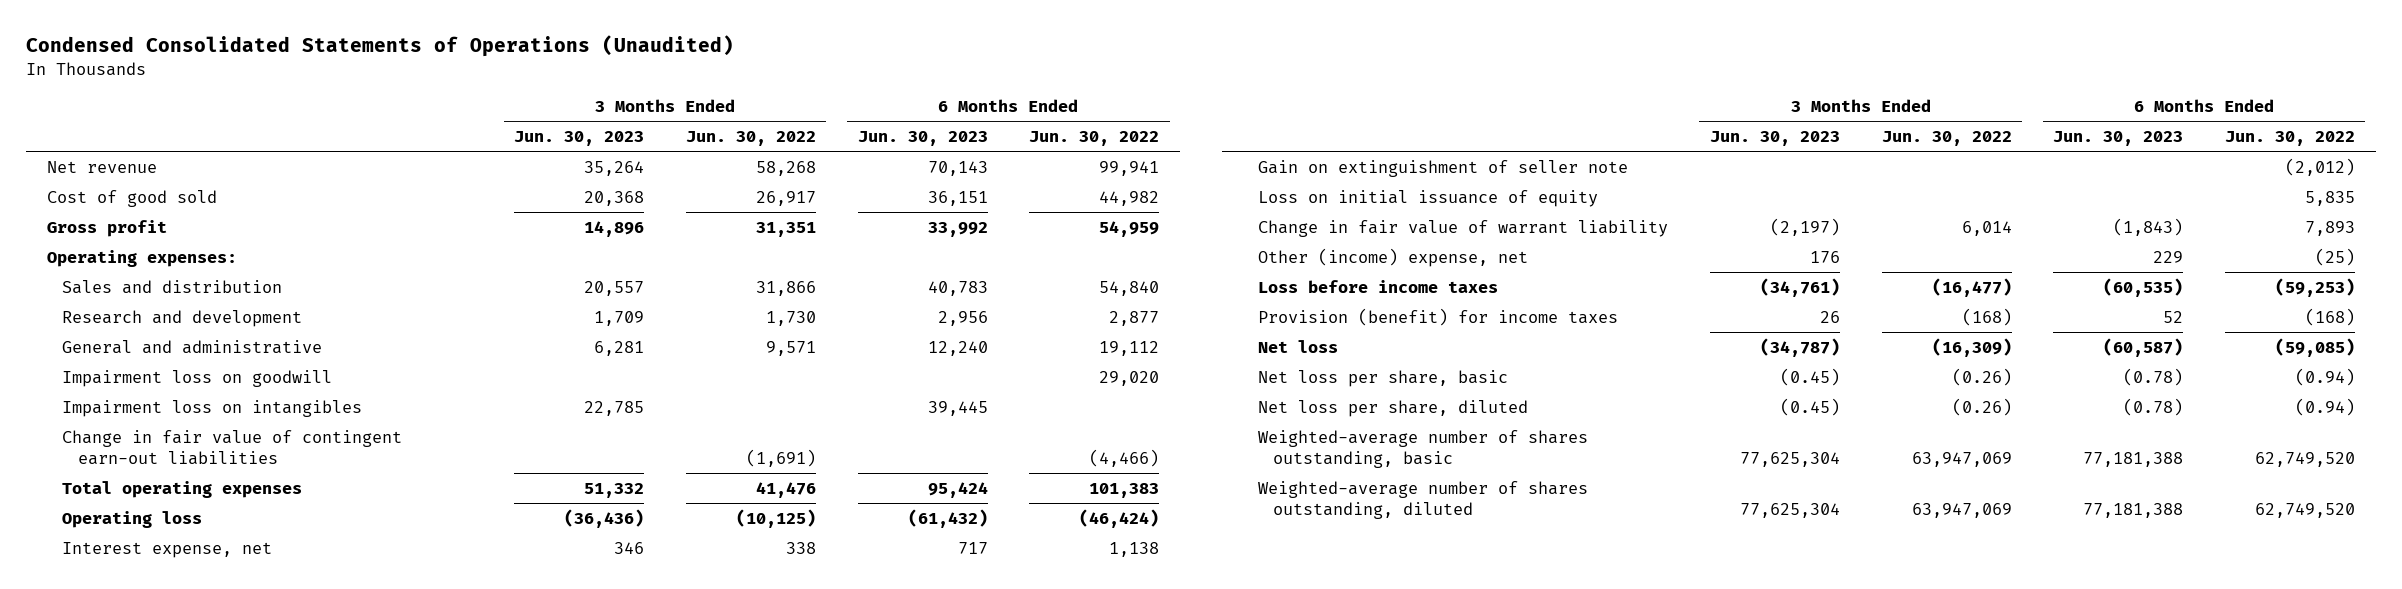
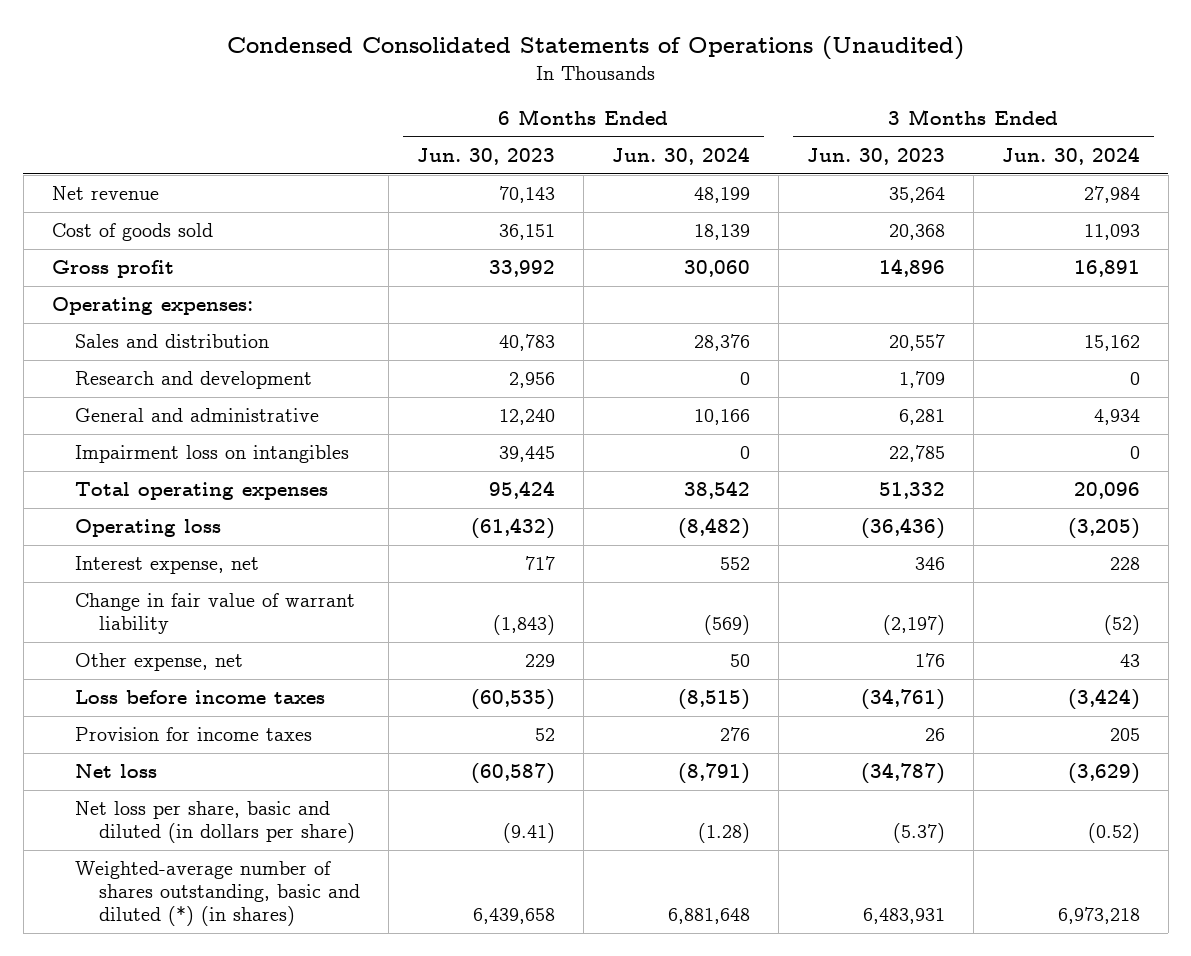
- | 3 Months Ended Jun. 30, 2023 | 3 Months Ended Jun. 30, 2022 | 6 Months Ended Jun. 30, 2023 | 6 Months Ended Jun. 30, 2022
+ | 6 Months Ended Jun. 30, 2023 | 6 Months Ended Jun. 30, 2024 | 3 Months Ended Jun. 30, 2023 | 3 Months Ended Jun. 30, 2024
- Cost of good sold | 20,368 | 26,917 | 36,151 | 44,982
+ Cost of goods sold | 36,151 | 18,139 | 20,368 | 11,093
- Impairment loss on goodwill | | | | 29,020
- Change in fair value of contingent earn-out liabilities | | (1,691) | | (4,466)
- Gain on extinguishment of seller note | | | | (2,012)
- Loss on initial issuance of equity | | | | 5,835
- Other (income) expense, net | 176 | | 229 | (25)
+ Other expense, net | 229 | 50 | 176 | 43
- Provision (benefit) for income taxes | 26 | (168) | 52 | (168)
+ Provision for income taxes | 52 | 276 | 26 | 205
- Net loss per share, basic | (0.45) | (0.26) | (0.78) | (0.94)
- Net loss per share, diluted | (0.45) | (0.26) | (0.78) | (0.94)
- Weighted-average number of shares outstanding, basic | 77,625,304 | 63,947,069 | 77,181,388 | 62,749,520
- Weighted-average number of shares outstanding, diluted | 77,625,304 | 63,947,069 | 77,181,388 | 62,749,520
+ Net loss per share, basic and diluted (in dollars per share) | (9.41) | (1.28) | (5.37) | (0.52)
+ Weighted-average number of shares outstanding, basic and diluted (*) (in shares) | 6,439,658 | 6,881,648 | 6,483,931 | 6,973,218

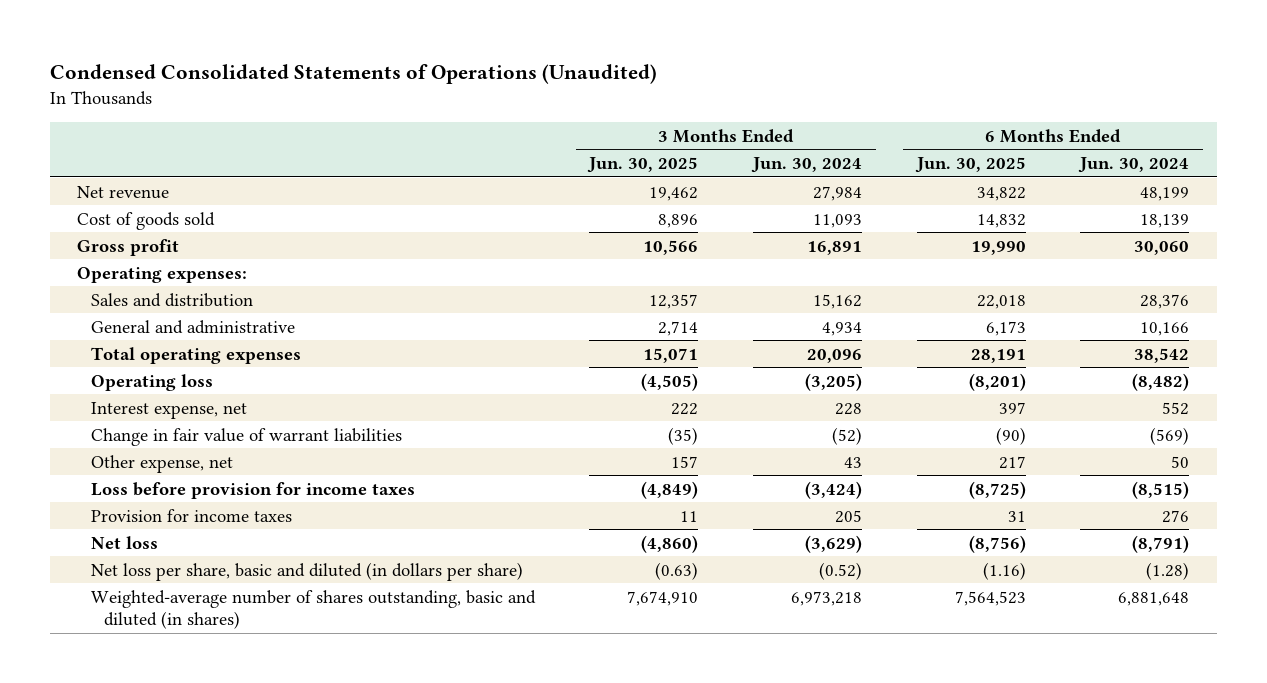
- | 6 Months Ended Jun. 30, 2023 | 6 Months Ended Jun. 30, 2024 | 3 Months Ended Jun. 30, 2023 | 3 Months Ended Jun. 30, 2024
+ | 3 Months Ended Jun. 30, 2025 | 3 Months Ended Jun. 30, 2024 | 6 Months Ended Jun. 30, 2025 | 6 Months Ended Jun. 30, 2024
- Research and development | 2,956 | 0 | 1,709 | 0
- Impairment loss on intangibles | 39,445 | 0 | 22,785 | 0
- Change in fair value of warrant liability | (1,843) | (569) | (2,197) | (52)
+ Change in fair value of warrant liabilities | (35) | (52) | (90) | (569)
- Loss before income taxes | (60,535) | (8,515) | (34,761) | (3,424)
+ Loss before provision for income taxes | (4,849) | (3,424) | (8,725) | (8,515)
- Weighted-average number of shares outstanding, basic and diluted (*) (in shares) | 6,439,658 | 6,881,648 | 6,483,931 | 6,973,218
+ Weighted-average number of shares outstanding, basic and diluted (in shares) | 7,674,910 | 6,973,218 | 7,564,523 | 6,881,648

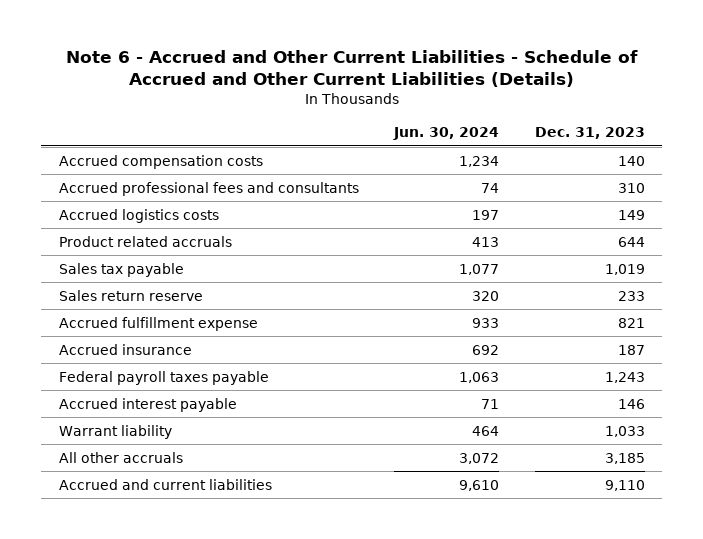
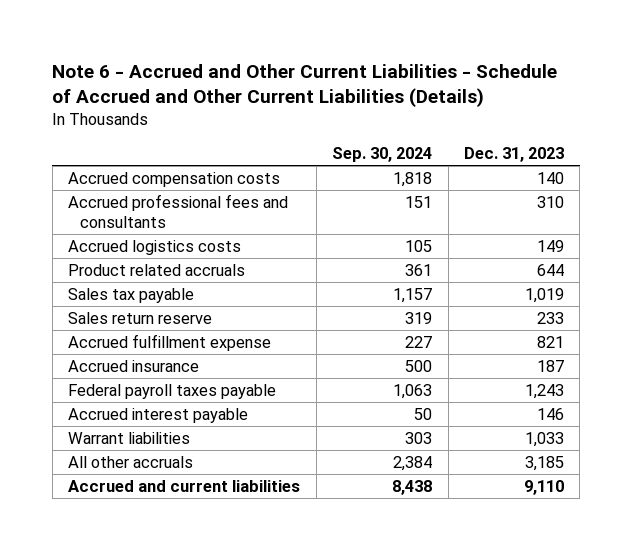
- | Jun. 30, 2024 | Dec. 31, 2023
+ | Sep. 30, 2024 | Dec. 31, 2023
- Warrant liability | 464 | 1,033
+ Warrant liabilities | 303 | 1,033

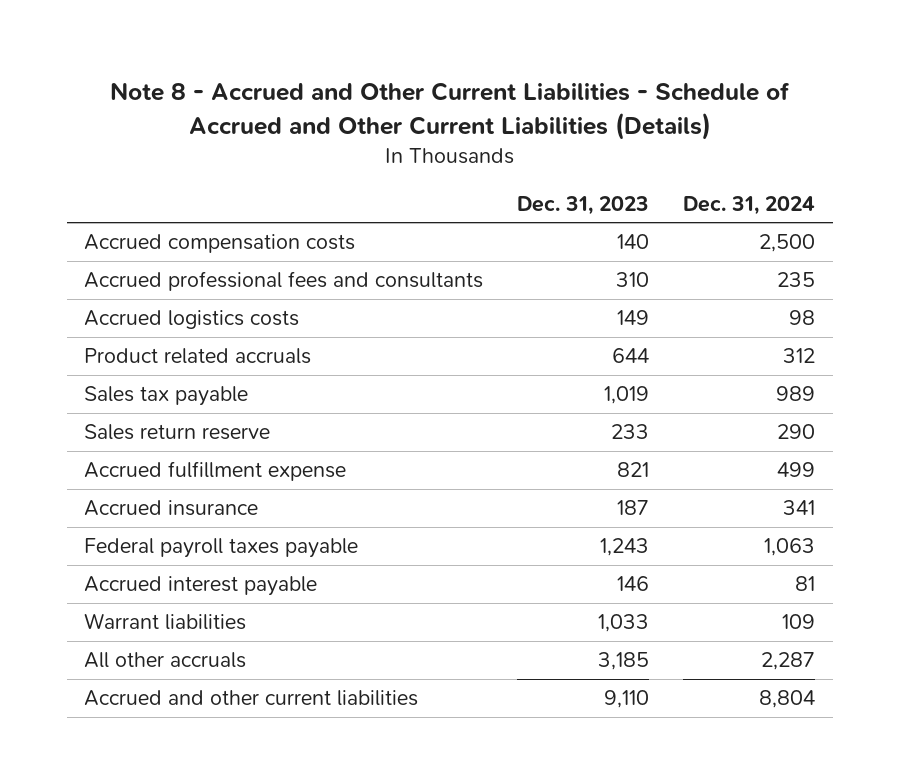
- Note 6 - Accrued and Other Current Liabilities - Schedule of Accrued and Other Current Liabilities (Details)
+ Note 8 - Accrued and Other Current Liabilities - Schedule of Accrued and Other Current Liabilities (Details)
- | Sep. 30, 2024 | Dec. 31, 2023
+ | Dec. 31, 2023 | Dec. 31, 2024
- Accrued and current liabilities | 8,438 | 9,110
+ Accrued and other current liabilities | 9,110 | 8,804

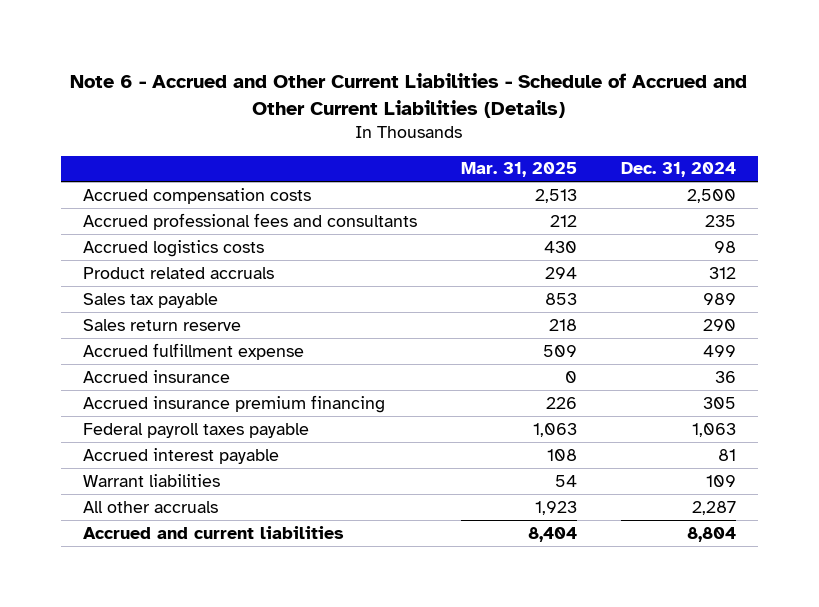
- Note 8 - Accrued and Other Current Liabilities - Schedule of Accrued and Other Current Liabilities (Details)
+ Note 6 - Accrued and Other Current Liabilities - Schedule of Accrued and Other Current Liabilities (Details)
- | Dec. 31, 2023 | Dec. 31, 2024
+ | Mar. 31, 2025 | Dec. 31, 2024
- Accrued insurance | 187 | 341
+ Accrued insurance | 0 | 36
+ Accrued insurance premium financing | 226 | 305
- Accrued and other current liabilities | 9,110 | 8,804
+ Accrued and current liabilities | 8,404 | 8,804

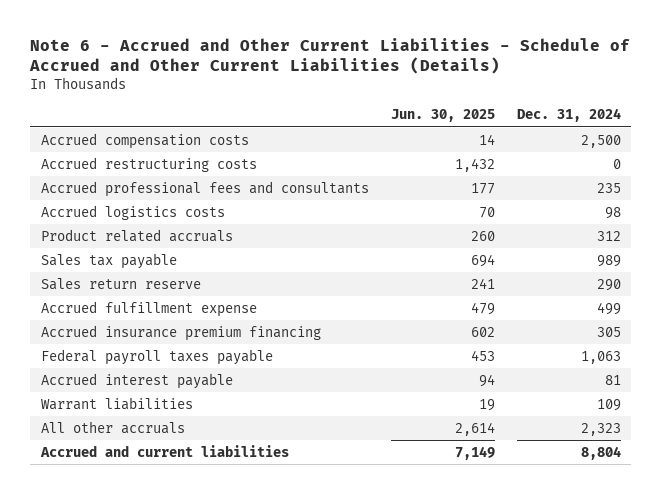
- | Mar. 31, 2025 | Dec. 31, 2024
+ | Jun. 30, 2025 | Dec. 31, 2024
+ Accrued restructuring costs | 1,432 | 0
- Accrued insurance | 0 | 36
- All other accruals | 1,923 | 2,287
+ All other accruals | 2,614 | 2,323

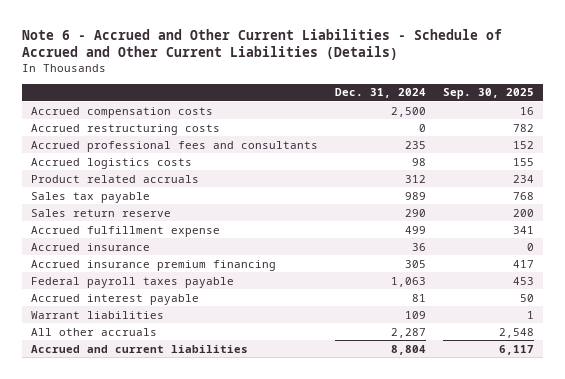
- | Jun. 30, 2025 | Dec. 31, 2024
+ | Dec. 31, 2024 | Sep. 30, 2025
+ Accrued insurance | 36 | 0
- All other accruals | 2,614 | 2,323
+ All other accruals | 2,287 | 2,548

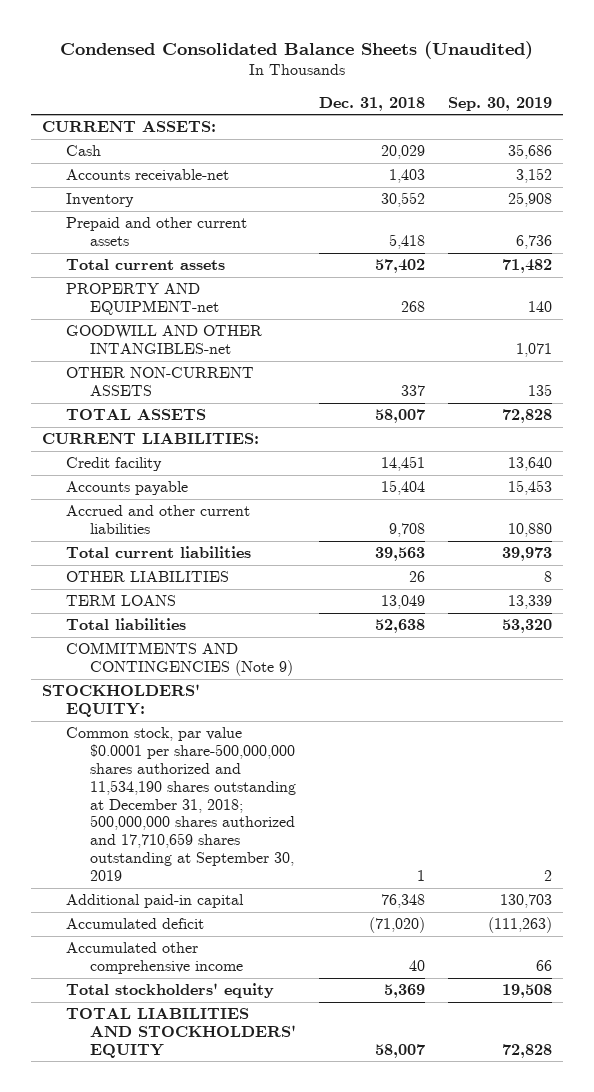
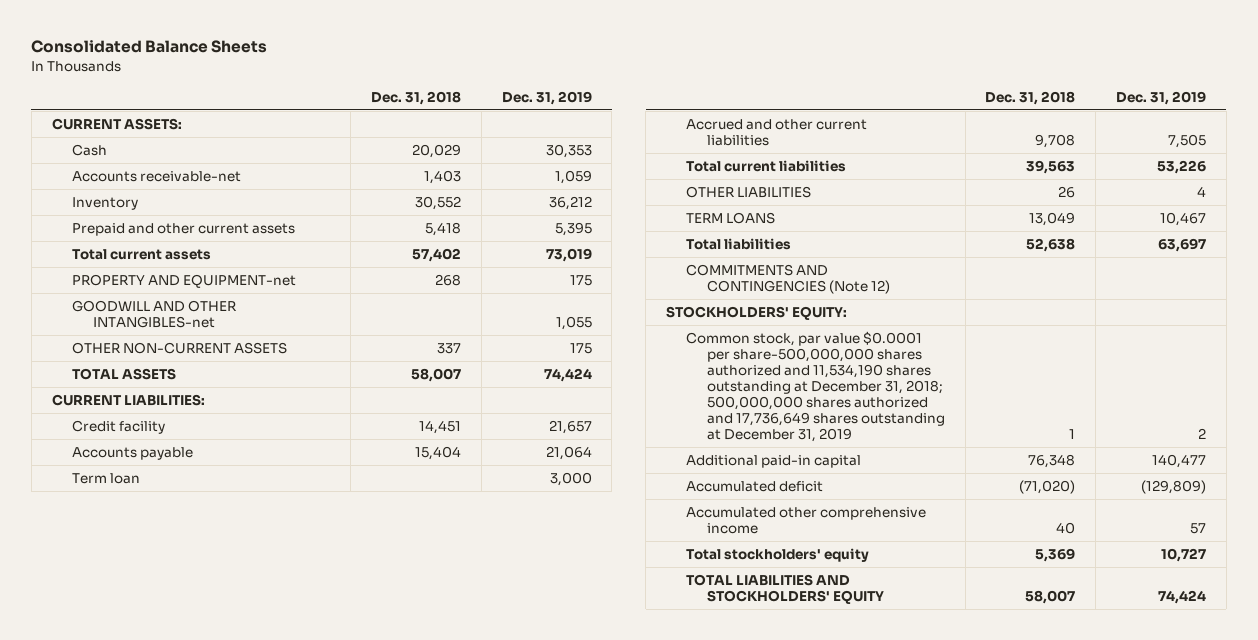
- Condensed Consolidated Balance Sheets (Unaudited)
+ Consolidated Balance Sheets
- | Dec. 31, 2018 | Sep. 30, 2019
+ | Dec. 31, 2018 | Dec. 31, 2019
+ Term loan | | 3,000
- COMMITMENTS AND CONTINGENCIES (Note 9)
+ COMMITMENTS AND CONTINGENCIES (Note 12)
- Common stock, par value $0.0001 per share-500,000,000 shares authorized and 11,534,190 shares outstanding at December 31, 2018; 500,000,000 shares authorized and 17,710,659 shares outstanding at September 30, 2019 | 1 | 2
+ Common stock, par value $0.0001 per share-500,000,000 shares authorized and 11,534,190 shares outstanding at December 31, 2018; 500,000,000 shares authorized and 17,736,649 shares outstanding at December 31, 2019 | 1 | 2

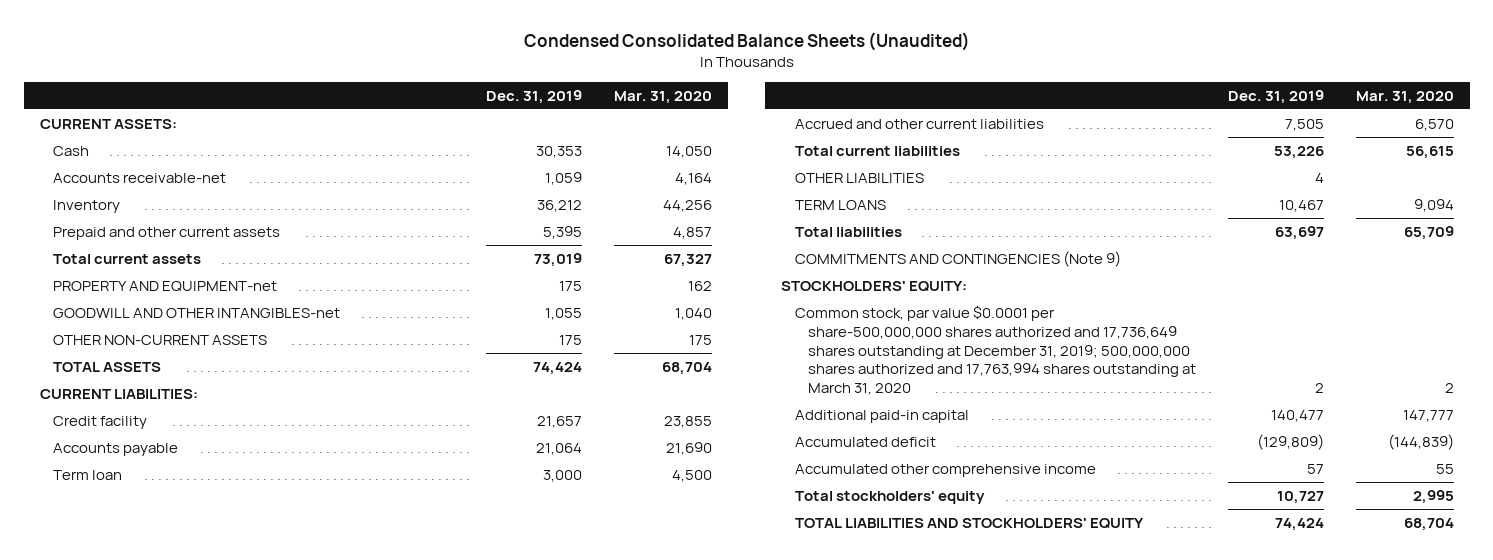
- Consolidated Balance Sheets
+ Condensed Consolidated Balance Sheets (Unaudited)
- | Dec. 31, 2018 | Dec. 31, 2019
+ | Dec. 31, 2019 | Mar. 31, 2020
- COMMITMENTS AND CONTINGENCIES (Note 12)
+ COMMITMENTS AND CONTINGENCIES (Note 9)
- Common stock, par value $0.0001 per share-500,000,000 shares authorized and 11,534,190 shares outstanding at December 31, 2018; 500,000,000 shares authorized and 17,736,649 shares outstanding at December 31, 2019 | 1 | 2
+ Common stock, par value $0.0001 per share-500,000,000 shares authorized and 17,736,649 shares outstanding at December 31, 2019; 500,000,000 shares authorized and 17,763,994 shares outstanding at March 31, 2020 | 2 | 2

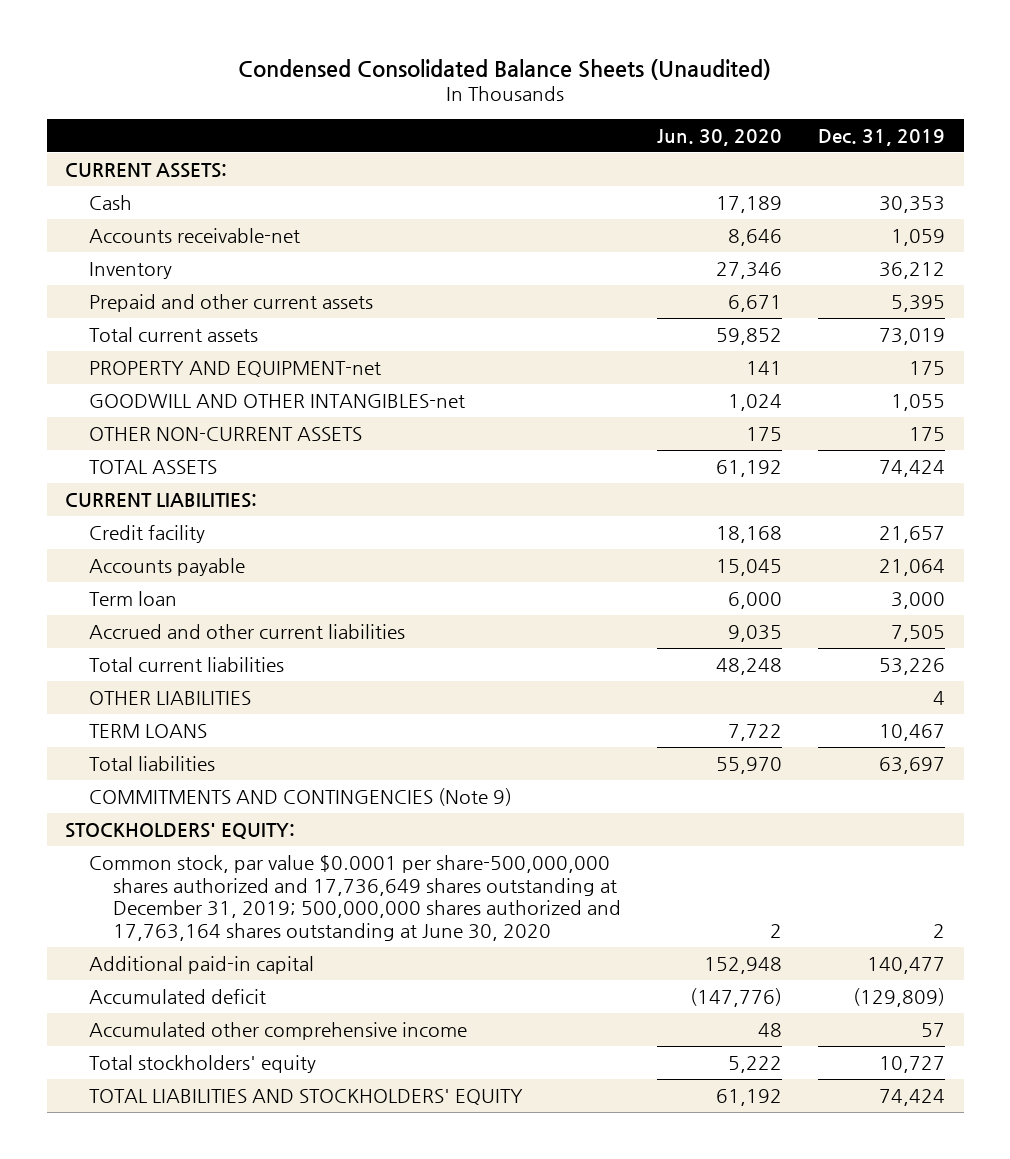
- | Dec. 31, 2019 | Mar. 31, 2020
+ | Jun. 30, 2020 | Dec. 31, 2019
- Common stock, par value $0.0001 per share-500,000,000 shares authorized and 17,736,649 shares outstanding at December 31, 2019; 500,000,000 shares authorized and 17,763,994 shares outstanding at March 31, 2020 | 2 | 2
+ Common stock, par value $0.0001 per share-500,000,000 shares authorized and 17,736,649 shares outstanding at December 31, 2019; 500,000,000 shares authorized and 17,763,164 shares outstanding at June 30, 2020 | 2 | 2

